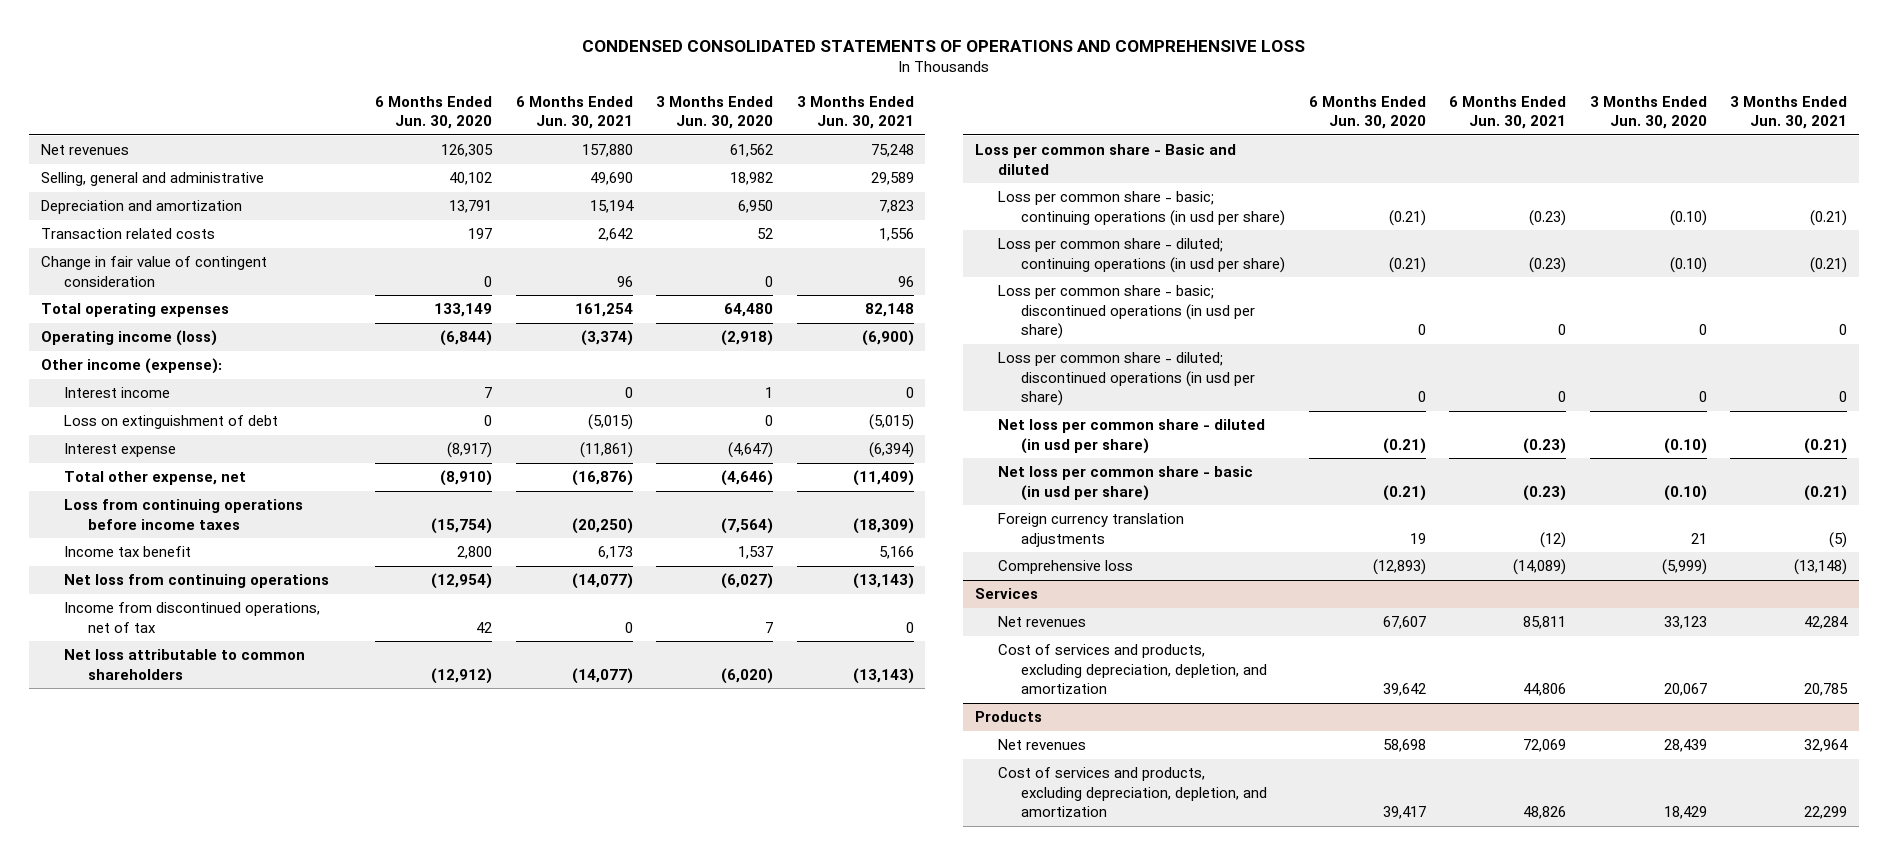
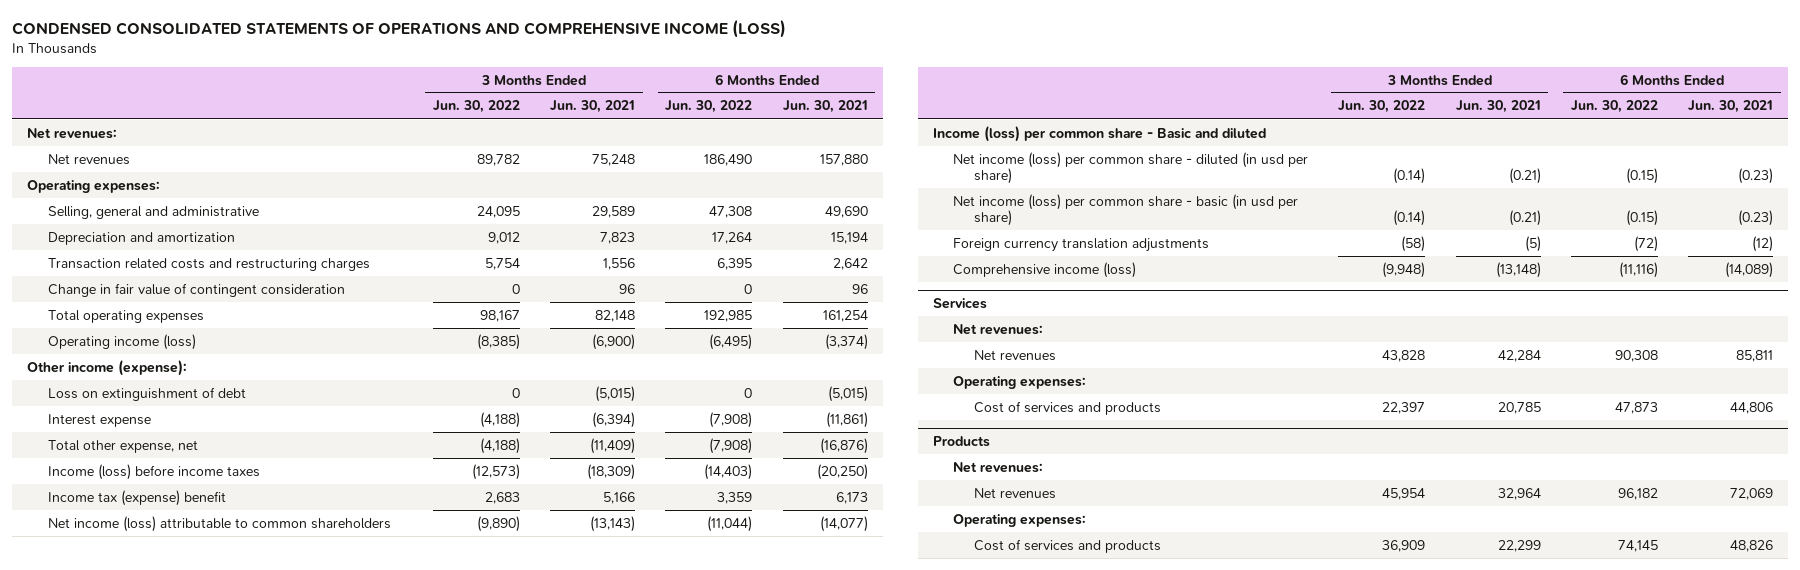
- CONDENSED CONSOLIDATED STATEMENTS OF OPERATIONS AND COMPREHENSIVE LOSS
+ CONDENSED CONSOLIDATED STATEMENTS OF OPERATIONS AND COMPREHENSIVE INCOME (LOSS)
- | 6 Months Ended Jun. 30, 2020 | 6 Months Ended Jun. 30, 2021 | 3 Months Ended Jun. 30, 2020 | 3 Months Ended Jun. 30, 2021
+ | 3 Months Ended Jun. 30, 2022 | 3 Months Ended Jun. 30, 2021 | 6 Months Ended Jun. 30, 2022 | 6 Months Ended Jun. 30, 2021
+ Net revenues:
+ Operating expenses:
- Transaction related costs | 197 | 2,642 | 52 | 1,556
+ Transaction related costs and restructuring charges | 5,754 | 1,556 | 6,395 | 2,642
- Interest income | 7 | 0 | 1 | 0
- Loss from continuing operations before income taxes | (15,754) | (20,250) | (7,564) | (18,309)
- Income tax benefit | 2,800 | 6,173 | 1,537 | 5,166
- Net loss from continuing operations | (12,954) | (14,077) | (6,027) | (13,143)
- Income from discontinued operations, net of tax | 42 | 0 | 7 | 0
- Net loss attributable to common shareholders | (12,912) | (14,077) | (6,020) | (13,143)
- Loss per common share - Basic and diluted
- Loss per common share - basic; continuing operations (in usd per share) | (0.21) | (0.23) | (0.10) | (0.21)
- Loss per common share - diluted; continuing operations (in usd per share) | (0.21) | (0.23) | (0.10) | (0.21)
- Loss per common share - basic; discontinued operations (in usd per share) | 0 | 0 | 0 | 0
- Loss per common share - diluted; discontinued operations (in usd per share) | 0 | 0 | 0 | 0
- Net loss per common share - diluted (in usd per share) | (0.21) | (0.23) | (0.10) | (0.21)
- Net loss per common share - basic (in usd per share) | (0.21) | (0.23) | (0.10) | (0.21)
+ Income (loss) before income taxes | (12,573) | (18,309) | (14,403) | (20,250)
+ Income tax (expense) benefit | 2,683 | 5,166 | 3,359 | 6,173
+ Net income (loss) attributable to common shareholders | (9,890) | (13,143) | (11,044) | (14,077)
+ Income (loss) per common share - Basic and diluted
+ Net income (loss) per common share - diluted (in usd per share) | (0.14) | (0.21) | (0.15) | (0.23)
+ Net income (loss) per common share - basic (in usd per share) | (0.14) | (0.21) | (0.15) | (0.23)
- Comprehensive loss | (12,893) | (14,089) | (5,999) | (13,148)
+ Comprehensive income (loss) | (9,948) | (13,148) | (11,116) | (14,089)
@ Services
+ Net revenues:
- Cost of services and products, excluding depreciation, depletion, and amortization | 39,642 | 44,806 | 20,067 | 20,785
+ Operating expenses:
+ Cost of services and products | 22,397 | 20,785 | 47,873 | 44,806
@ Products
+ Net revenues:
- Cost of services and products, excluding depreciation, depletion, and amortization | 39,417 | 48,826 | 18,429 | 22,299
+ Operating expenses:
+ Cost of services and products | 36,909 | 22,299 | 74,145 | 48,826

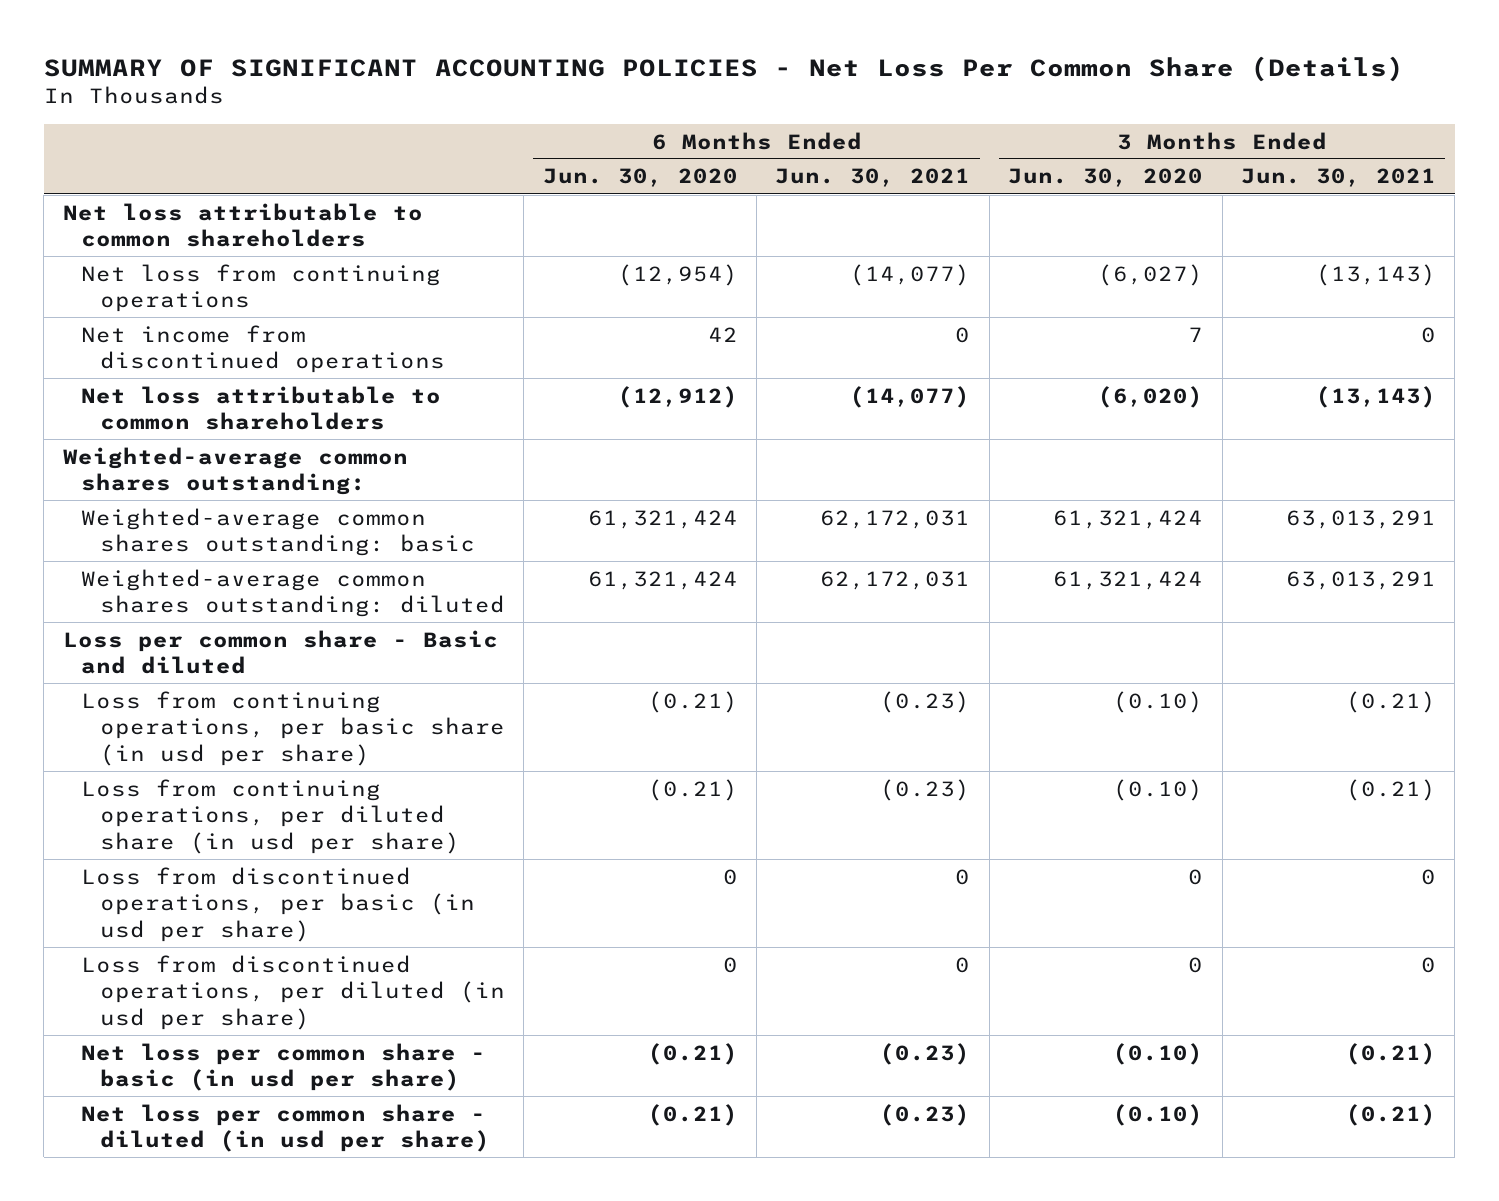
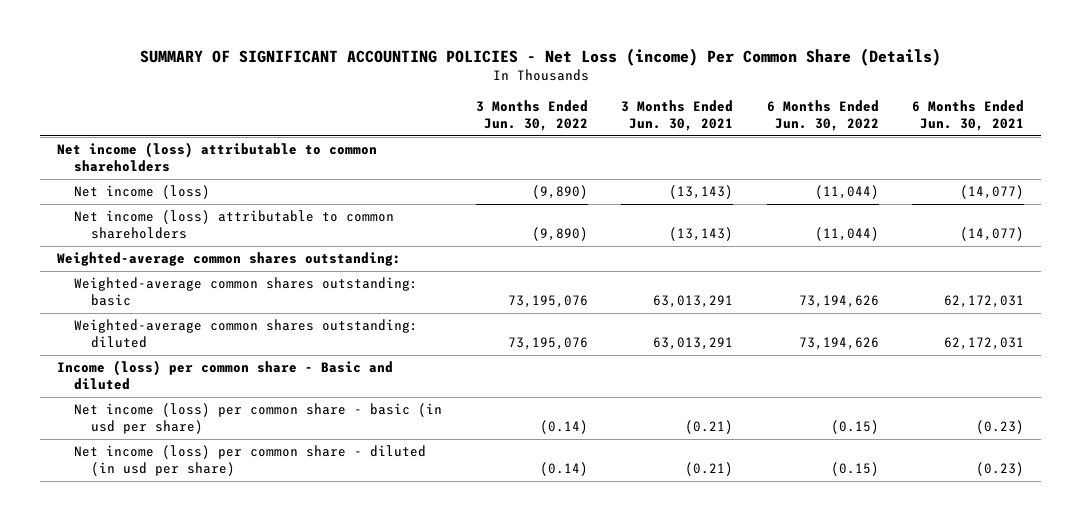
- SUMMARY OF SIGNIFICANT ACCOUNTING POLICIES - Net Loss Per Common Share (Details)
+ SUMMARY OF SIGNIFICANT ACCOUNTING POLICIES - Net Loss (income) Per Common Share (Details)
- | 6 Months Ended Jun. 30, 2020 | 6 Months Ended Jun. 30, 2021 | 3 Months Ended Jun. 30, 2020 | 3 Months Ended Jun. 30, 2021
+ | 3 Months Ended Jun. 30, 2022 | 3 Months Ended Jun. 30, 2021 | 6 Months Ended Jun. 30, 2022 | 6 Months Ended Jun. 30, 2021
- Net loss attributable to common shareholders
- Net loss from continuing operations | (12,954) | (14,077) | (6,027) | (13,143)
- Net income from discontinued operations | 42 | 0 | 7 | 0
- Net loss attributable to common shareholders | (12,912) | (14,077) | (6,020) | (13,143)
+ Net income (loss) attributable to common shareholders
+ Net income (loss) | (9,890) | (13,143) | (11,044) | (14,077)
+ Net income (loss) attributable to common shareholders | (9,890) | (13,143) | (11,044) | (14,077)
- Loss per common share - Basic and diluted
- Loss from continuing operations, per basic share (in usd per share) | (0.21) | (0.23) | (0.10) | (0.21)
- Loss from continuing operations, per diluted share (in usd per share) | (0.21) | (0.23) | (0.10) | (0.21)
- Loss from discontinued operations, per basic (in usd per share) | 0 | 0 | 0 | 0
- Loss from discontinued operations, per diluted (in usd per share) | 0 | 0 | 0 | 0
- Net loss per common share - basic (in usd per share) | (0.21) | (0.23) | (0.10) | (0.21)
- Net loss per common share - diluted (in usd per share) | (0.21) | (0.23) | (0.10) | (0.21)
+ Income (loss) per common share - Basic and diluted
+ Net income (loss) per common share - basic (in usd per share) | (0.14) | (0.21) | (0.15) | (0.23)
+ Net income (loss) per common share - diluted (in usd per share) | (0.14) | (0.21) | (0.15) | (0.23)

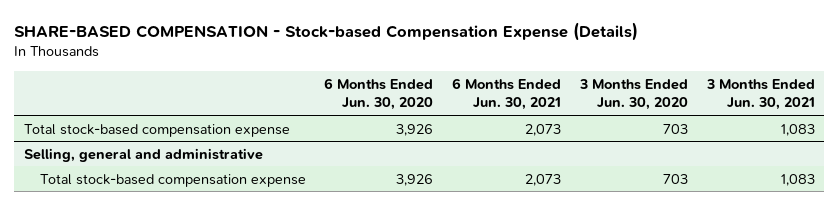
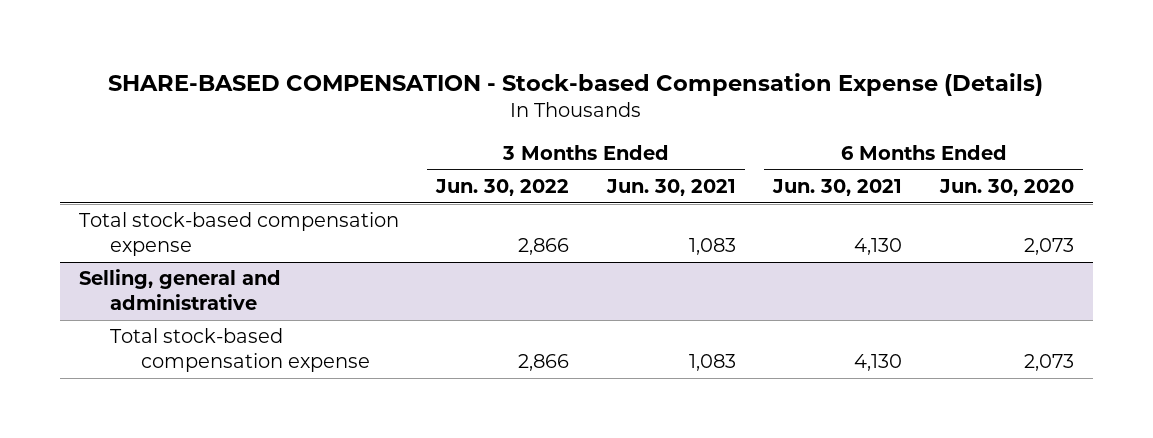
- | 6 Months Ended Jun. 30, 2020 | 6 Months Ended Jun. 30, 2021 | 3 Months Ended Jun. 30, 2020 | 3 Months Ended Jun. 30, 2021
+ | 3 Months Ended Jun. 30, 2022 | 3 Months Ended Jun. 30, 2021 | 6 Months Ended Jun. 30, 2021 | 6 Months Ended Jun. 30, 2020
- Total stock-based compensation expense | 3,926 | 2,073 | 703 | 1,083
+ Total stock-based compensation expense | 2,866 | 1,083 | 4,130 | 2,073
@ Selling, general and administrative
- Total stock-based compensation expense | 3,926 | 2,073 | 703 | 1,083
+ Total stock-based compensation expense | 2,866 | 1,083 | 4,130 | 2,073

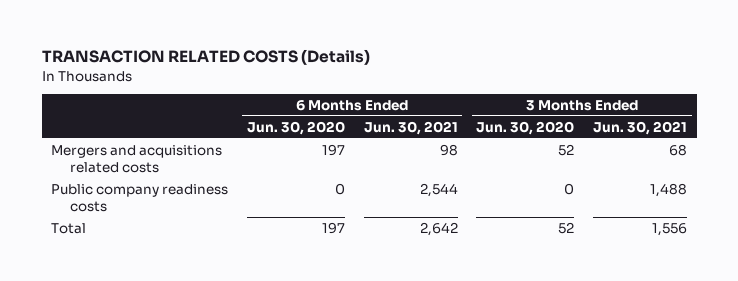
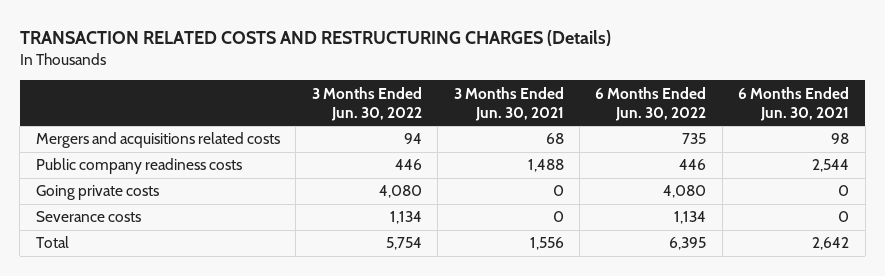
- TRANSACTION RELATED COSTS (Details)
+ TRANSACTION RELATED COSTS AND RESTRUCTURING CHARGES (Details)
- | 6 Months Ended Jun. 30, 2020 | 6 Months Ended Jun. 30, 2021 | 3 Months Ended Jun. 30, 2020 | 3 Months Ended Jun. 30, 2021
+ | 3 Months Ended Jun. 30, 2022 | 3 Months Ended Jun. 30, 2021 | 6 Months Ended Jun. 30, 2022 | 6 Months Ended Jun. 30, 2021
+ Going private costs | 4,080 | 0 | 4,080 | 0
+ Severance costs | 1,134 | 0 | 1,134 | 0

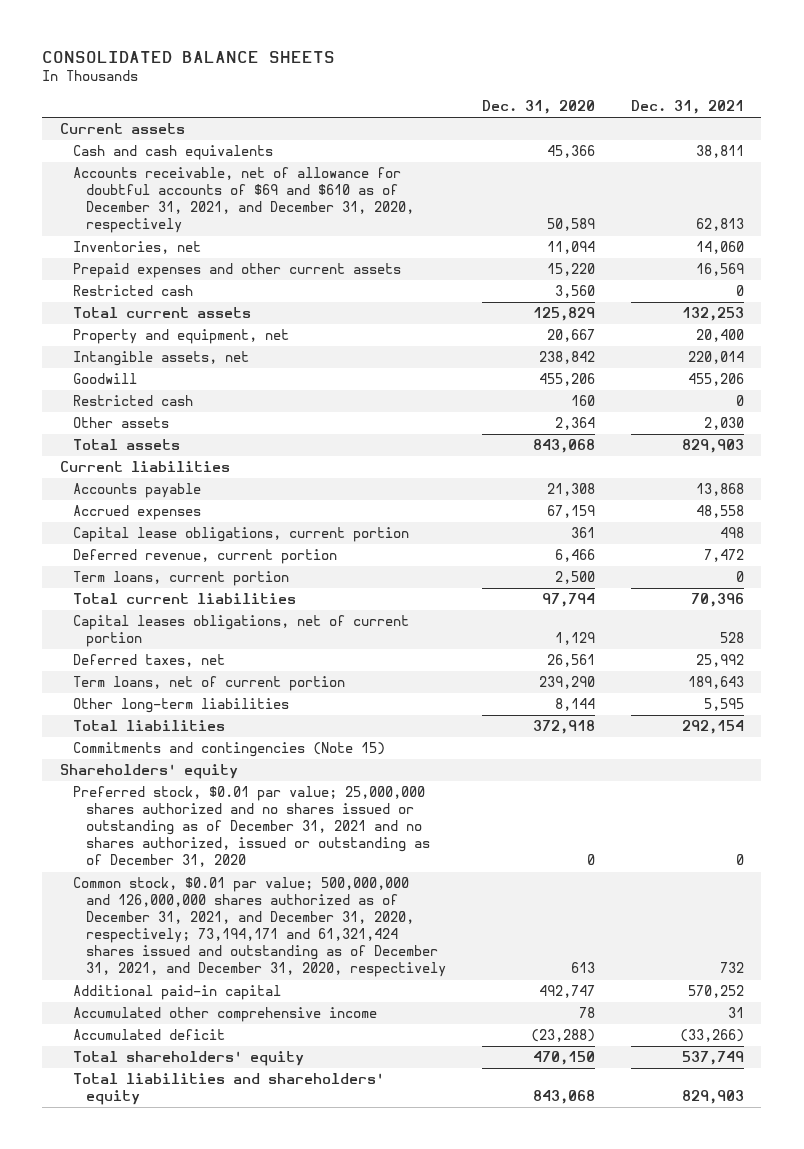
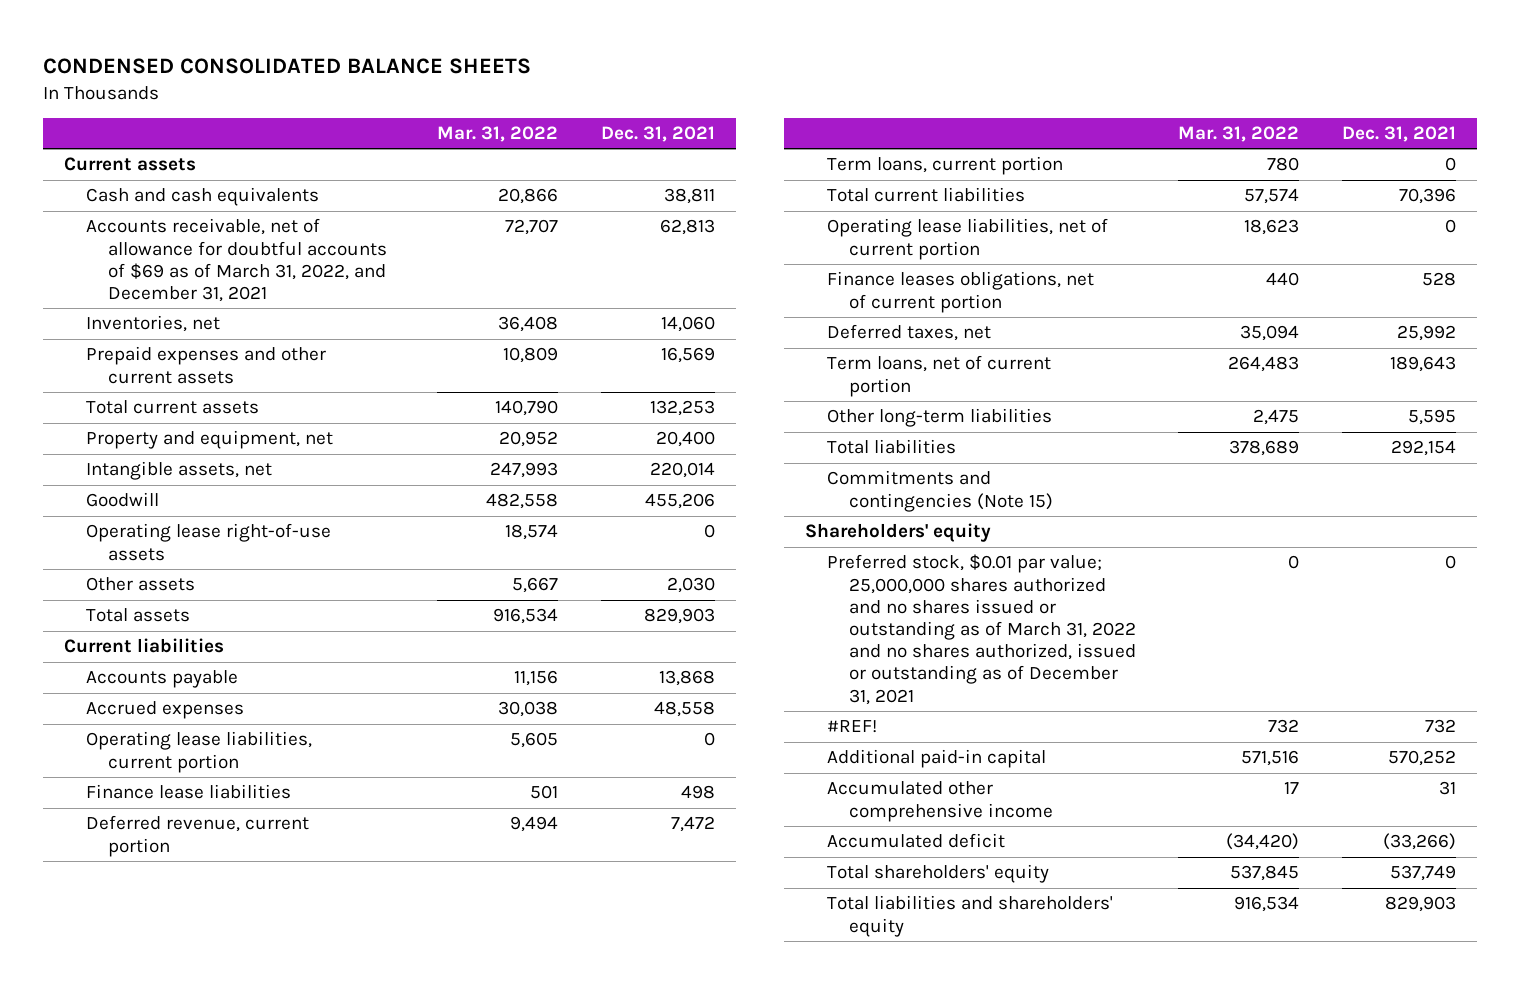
- CONSOLIDATED BALANCE SHEETS
+ CONDENSED CONSOLIDATED BALANCE SHEETS
- | Dec. 31, 2020 | Dec. 31, 2021
+ | Mar. 31, 2022 | Dec. 31, 2021
- Accounts receivable, net of allowance for doubtful accounts of $69 and $610 as of December 31, 2021, and December 31, 2020, respectively | 50,589 | 62,813
+ Accounts receivable, net of allowance for doubtful accounts of $69 as of March 31, 2022, and December 31, 2021 | 72,707 | 62,813
- Restricted cash | 3,560 | 0
- Restricted cash | 160 | 0
+ Operating lease right-of-use assets | 18,574 | 0
- Capital lease obligations, current portion | 361 | 498
+ Operating lease liabilities, current portion | 5,605 | 0
+ Finance lease liabilities | 501 | 498
- Capital leases obligations, net of current portion | 1,129 | 528
+ Operating lease liabilities, net of current portion | 18,623 | 0
+ Finance leases obligations, net of current portion | 440 | 528
- Preferred stock, $0.01 par value; 25,000,000 shares authorized and no shares issued or outstanding as of December 31, 2021 and no shares authorized, issued or outstanding as of December 31, 2020 | 0 | 0
- Common stock, $0.01 par value; 500,000,000 and 126,000,000 shares authorized as of December 31, 2021, and December 31, 2020, respectively; 73,194,171 and 61,321,424 shares issued and outstanding as of December 31, 2021, and December 31, 2020, respectively | 613 | 732
+ Preferred stock, $0.01 par value; 25,000,000 shares authorized and no shares issued or outstanding as of March 31, 2022 and no shares authorized, issued or outstanding as of December 31, 2021 | 0 | 0
+ #REF! | 732 | 732

